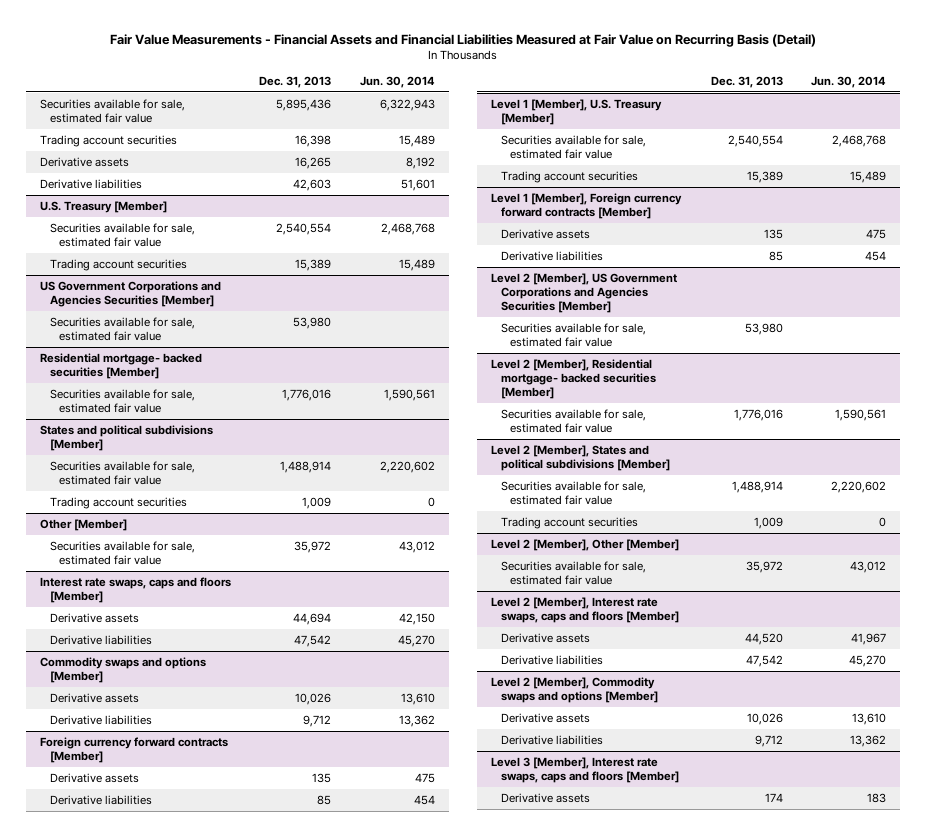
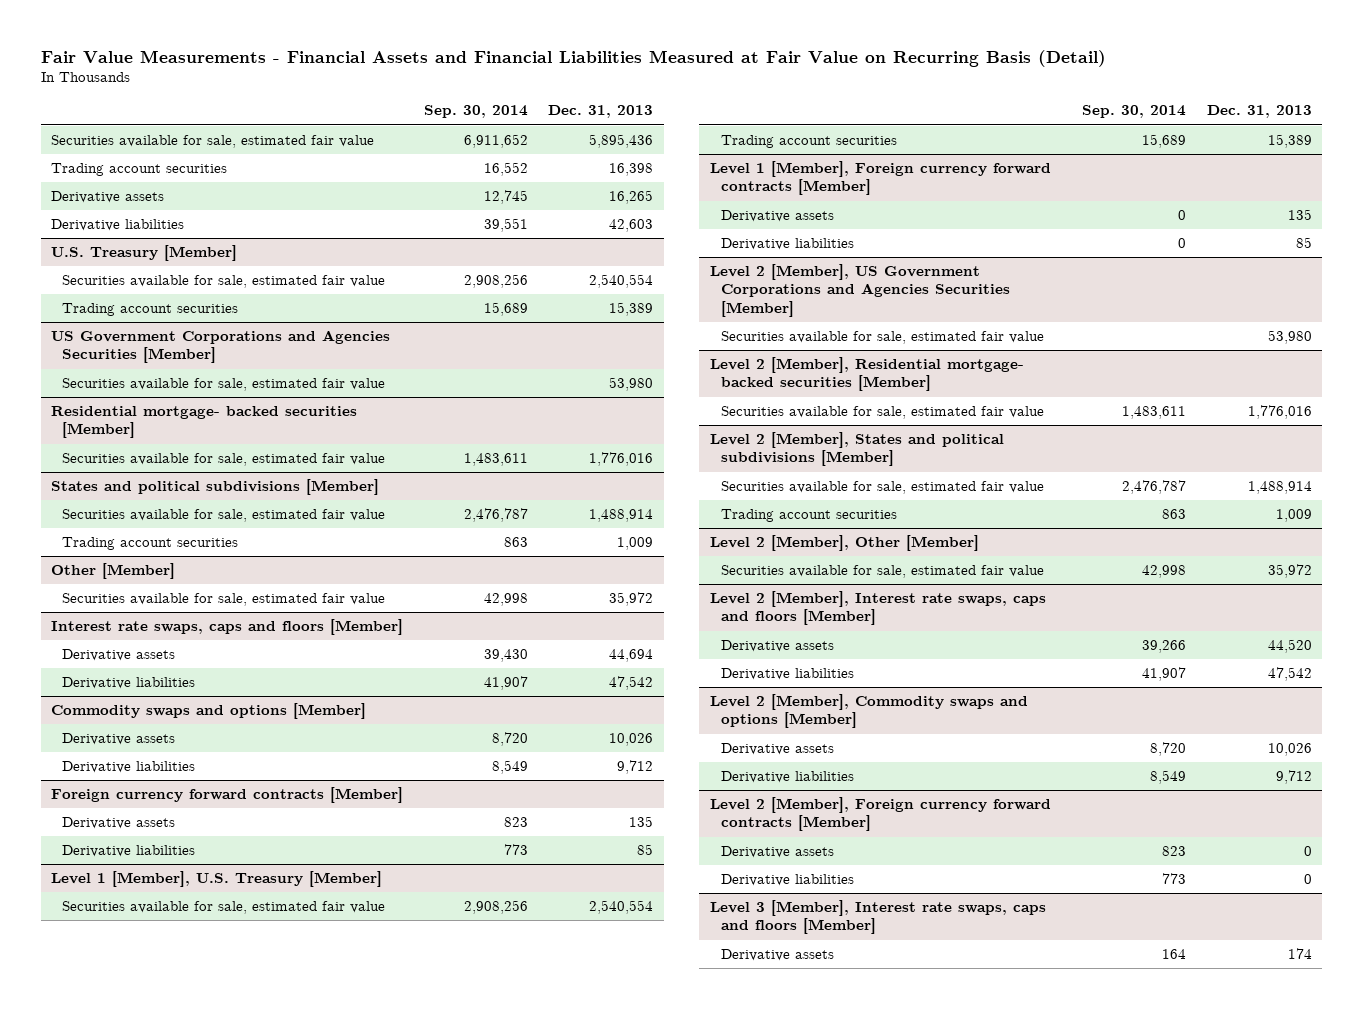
- | Dec. 31, 2013 | Jun. 30, 2014
+ | Sep. 30, 2014 | Dec. 31, 2013
+ Level 2 [Member], Foreign currency forward contracts [Member]
+ Derivative assets | 823 | 0
+ Derivative liabilities | 773 | 0

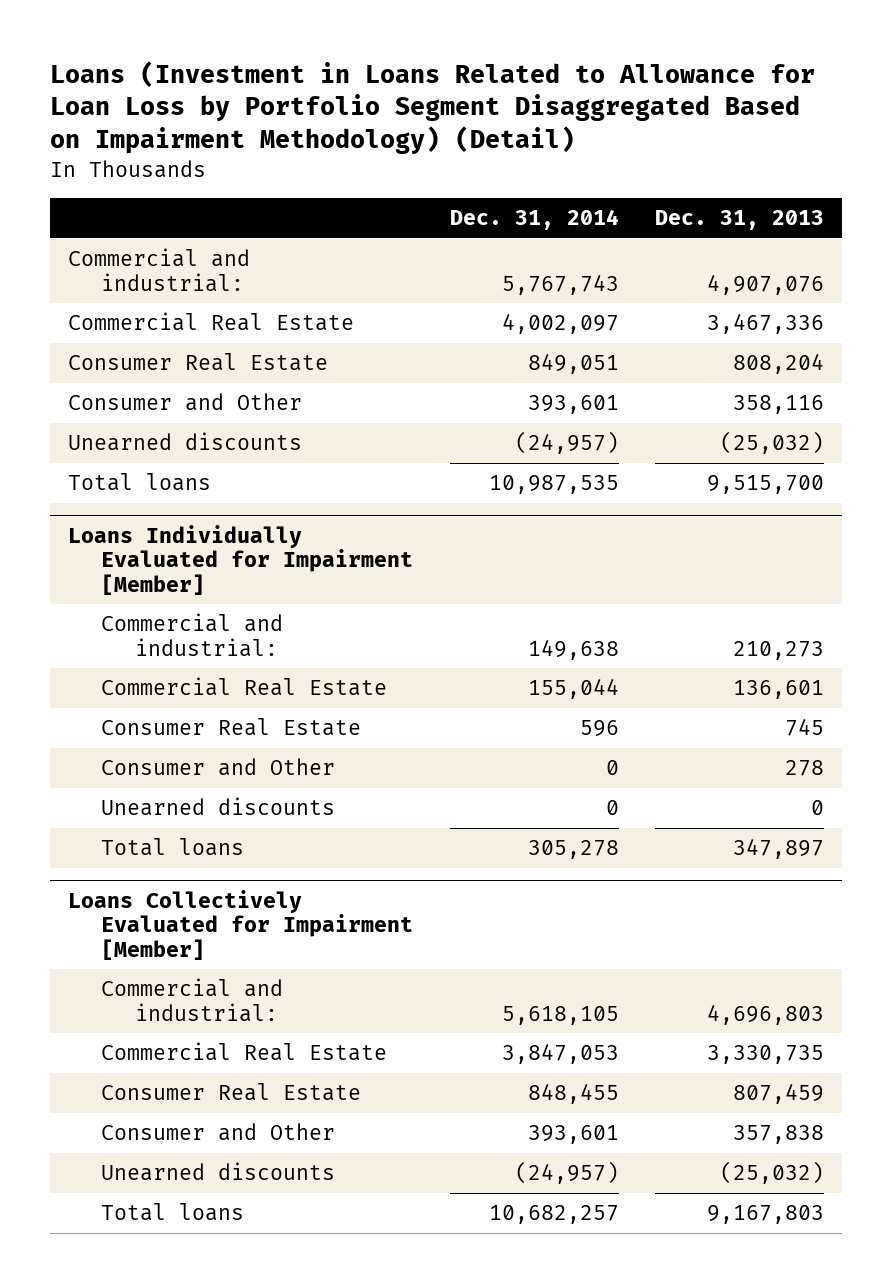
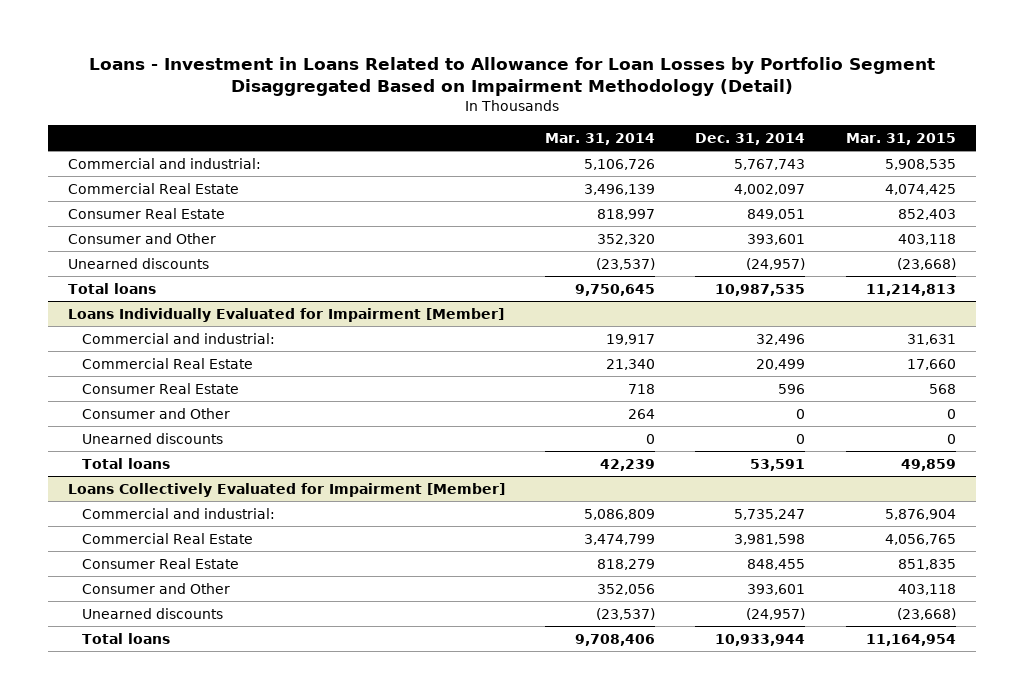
- Loans (Investment in Loans Related to Allowance for Loan Loss by Portfolio Segment Disaggregated Based on Impairment Methodology) (Detail)
+ Loans - Investment in Loans Related to Allowance for Loan Losses by Portfolio Segment Disaggregated Based on Impairment Methodology (Detail)
- | Dec. 31, 2014 | Dec. 31, 2013
+ | Mar. 31, 2014 | Dec. 31, 2014 | Mar. 31, 2015
@ Loans Individually Evaluated for Impairment [Member]
- Commercial and industrial: | 149,638 | 210,273
- Commercial Real Estate | 155,044 | 136,601
+ Commercial and industrial: | 19,917 | 32,496 | 31,631
+ Commercial Real Estate | 21,340 | 20,499 | 17,660
- Total loans | 305,278 | 347,897
+ Total loans | 42,239 | 53,591 | 49,859
@ Loans Collectively Evaluated for Impairment [Member]
- Commercial and industrial: | 5,618,105 | 4,696,803
- Commercial Real Estate | 3,847,053 | 3,330,735
+ Commercial and industrial: | 5,086,809 | 5,735,247 | 5,876,904
+ Commercial Real Estate | 3,474,799 | 3,981,598 | 4,056,765
- Total loans | 10,682,257 | 9,167,803
+ Total loans | 9,708,406 | 10,933,944 | 11,164,954

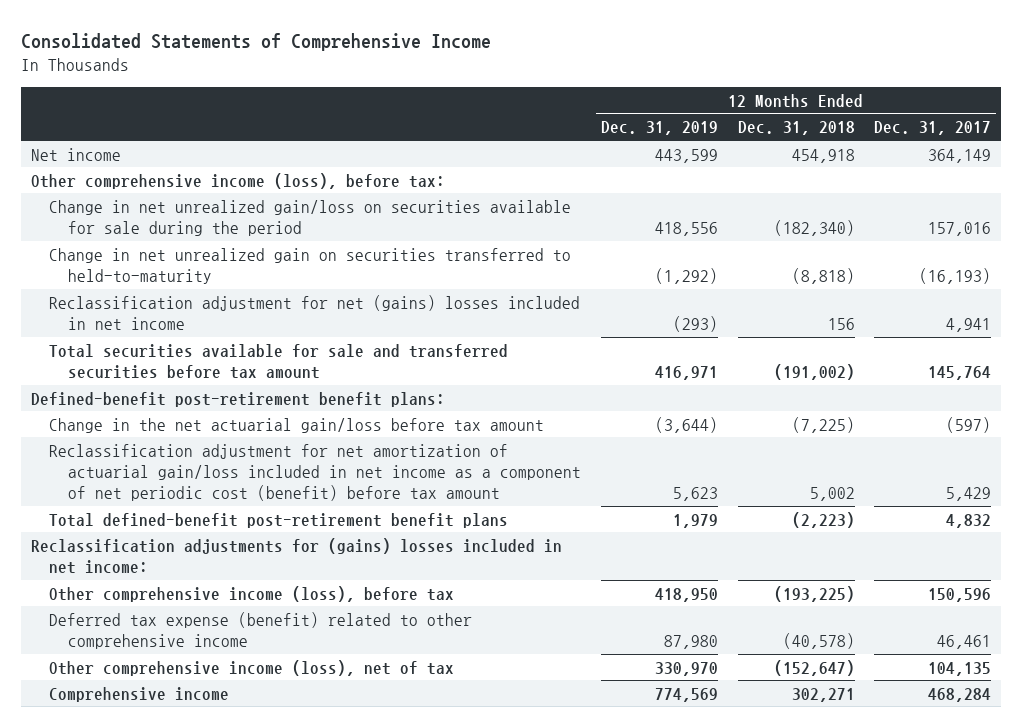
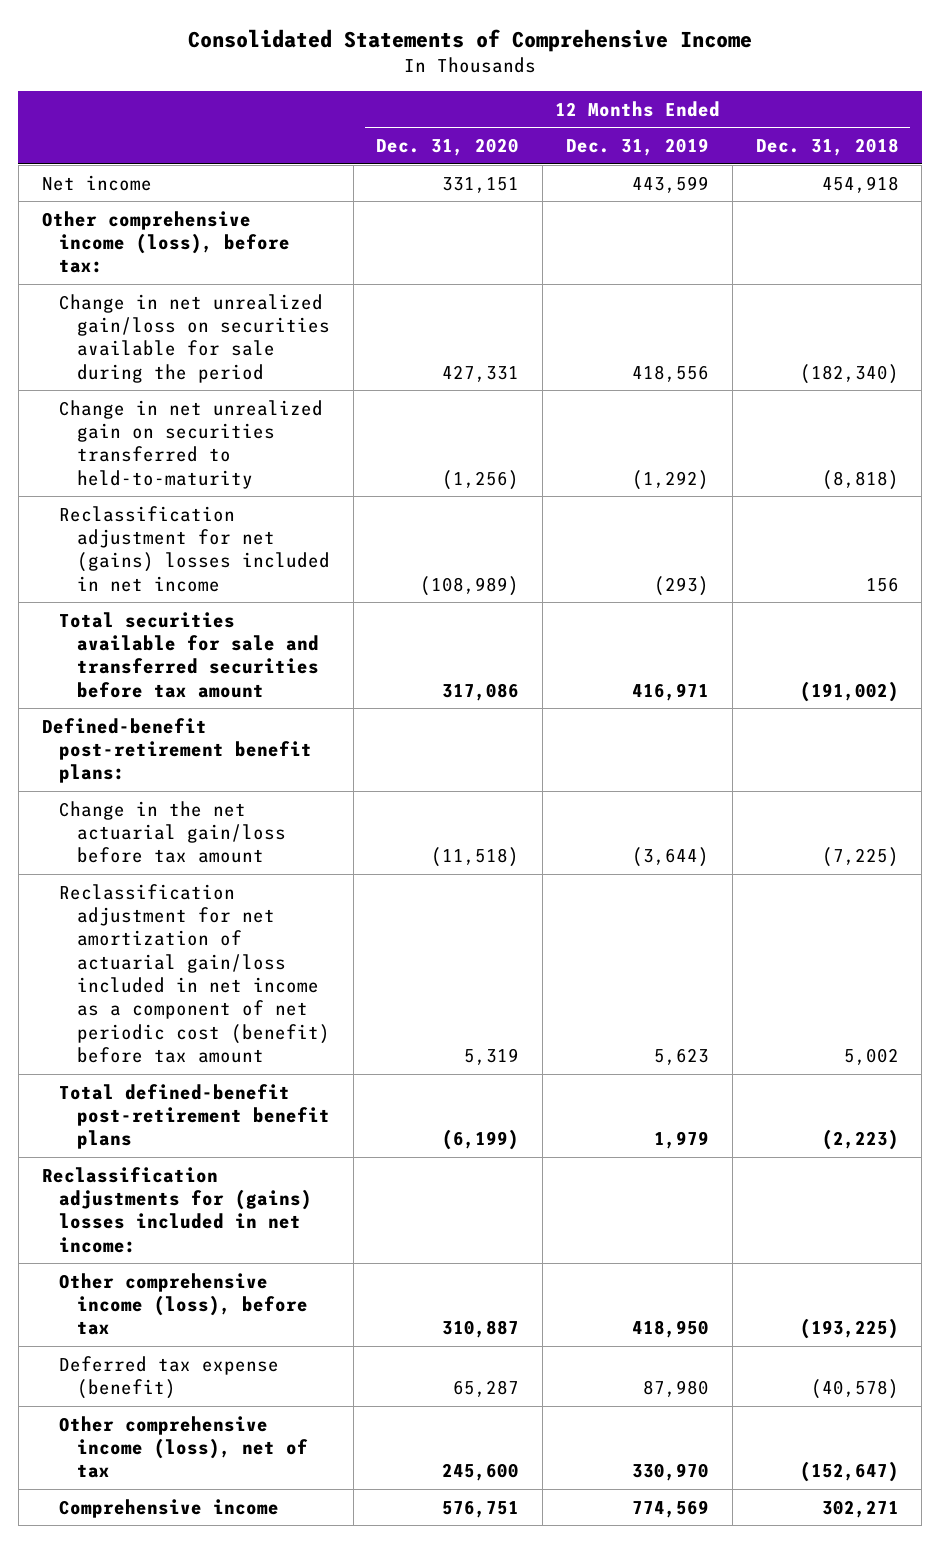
- | 12 Months Ended Dec. 31, 2019 | 12 Months Ended Dec. 31, 2018 | 12 Months Ended Dec. 31, 2017
+ | 12 Months Ended Dec. 31, 2020 | 12 Months Ended Dec. 31, 2019 | 12 Months Ended Dec. 31, 2018
- Deferred tax expense (benefit) related to other comprehensive income | 87,980 | (40,578) | 46,461
+ Deferred tax expense (benefit) | 65,287 | 87,980 | (40,578)

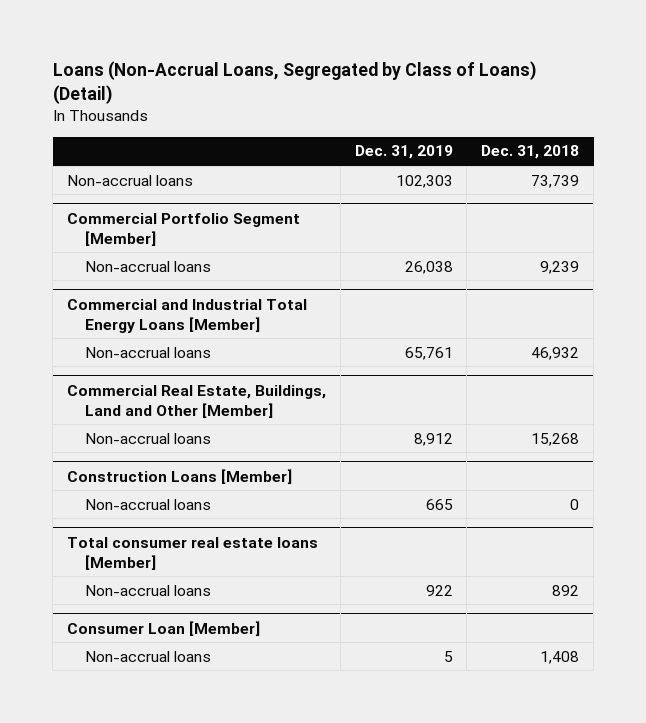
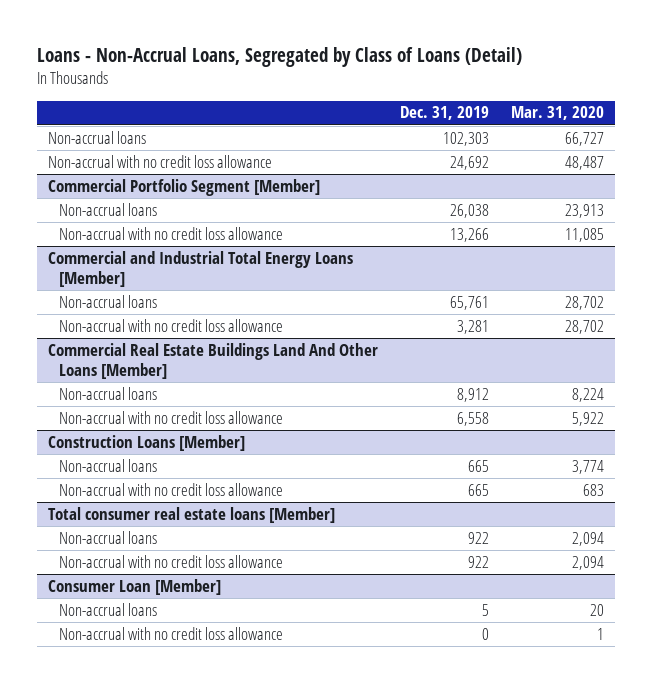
- Loans (Non-Accrual Loans, Segregated by Class of Loans) (Detail)
+ Loans - Non-Accrual Loans, Segregated by Class of Loans (Detail)
- | Dec. 31, 2019 | Dec. 31, 2018
+ | Dec. 31, 2019 | Mar. 31, 2020
+ Non-accrual with no credit loss allowance | 24,692 | 48,487
@ Commercial Portfolio Segment [Member]
+ Non-accrual with no credit loss allowance | 13,266 | 11,085
- Commercial Real Estate, Buildings, Land and Other [Member]
@ Commercial and Industrial Total Energy Loans [Member]
+ Non-accrual with no credit loss allowance | 3,281 | 28,702
+ Commercial Real Estate Buildings Land And Other Loans [Member]
+ Non-accrual with no credit loss allowance | 6,558 | 5,922
@ Construction Loans [Member]
+ Non-accrual with no credit loss allowance | 665 | 683
@ Total consumer real estate loans [Member]
+ Non-accrual with no credit loss allowance | 922 | 2,094
@ Consumer Loan [Member]
+ Non-accrual with no credit loss allowance | 0 | 1

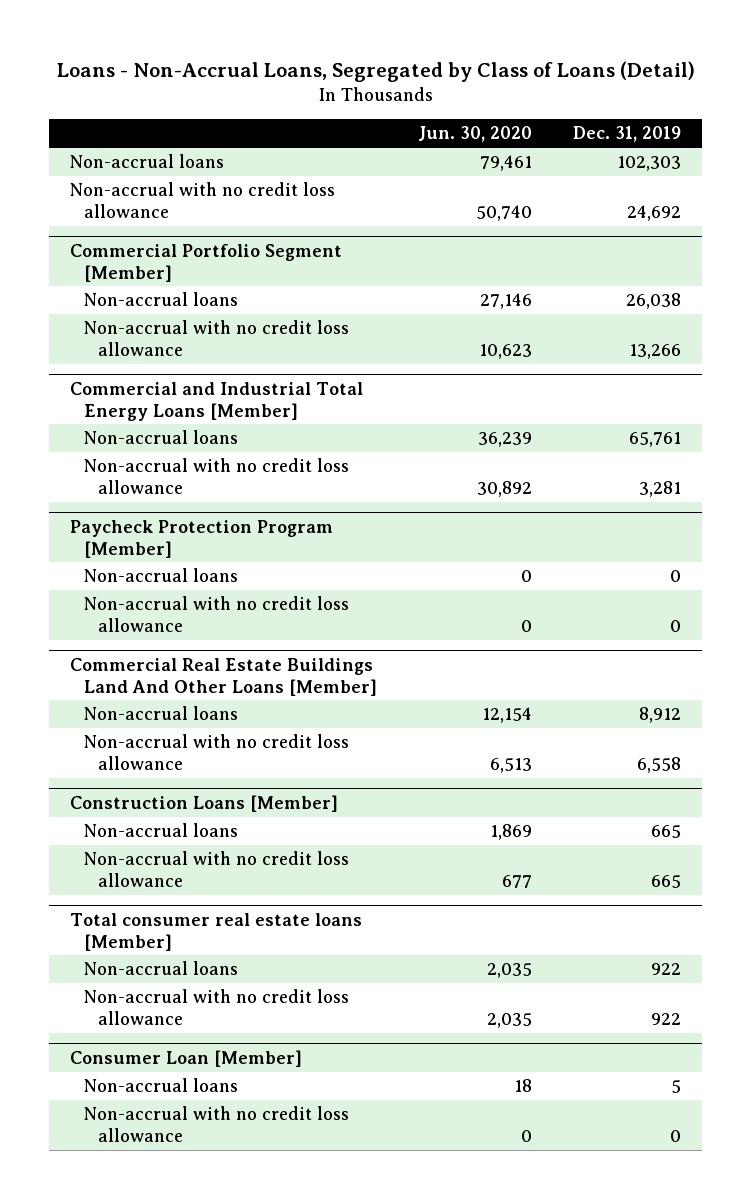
- | Dec. 31, 2019 | Mar. 31, 2020
+ | Jun. 30, 2020 | Dec. 31, 2019
+ Paycheck Protection Program [Member]
+ Non-accrual loans | 0 | 0
+ Non-accrual with no credit loss allowance | 0 | 0

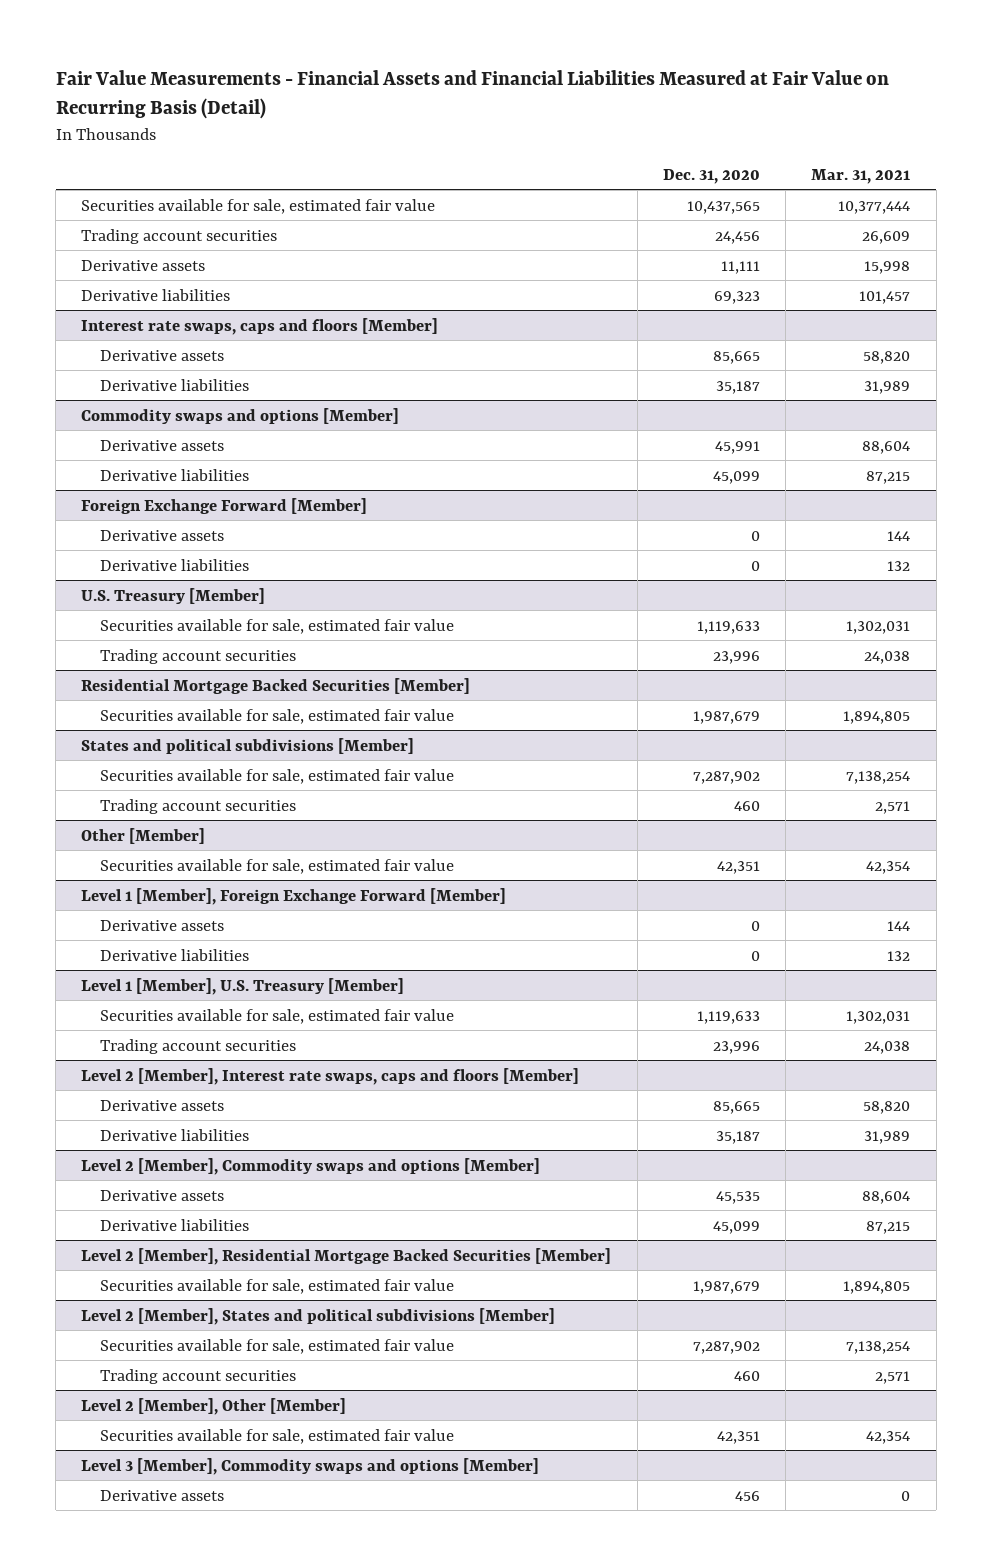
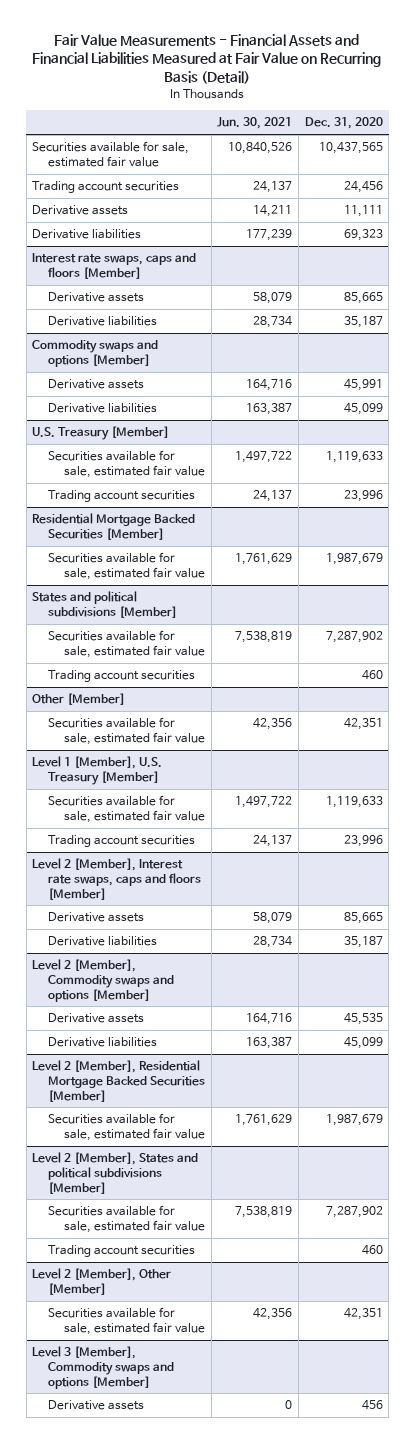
- | Dec. 31, 2020 | Mar. 31, 2021
+ | Jun. 30, 2021 | Dec. 31, 2020
- Foreign Exchange Forward [Member]
- Derivative assets | 0 | 144
- Derivative liabilities | 0 | 132
- Level 1 [Member], Foreign Exchange Forward [Member]
- Derivative assets | 0 | 144
- Derivative liabilities | 0 | 132

